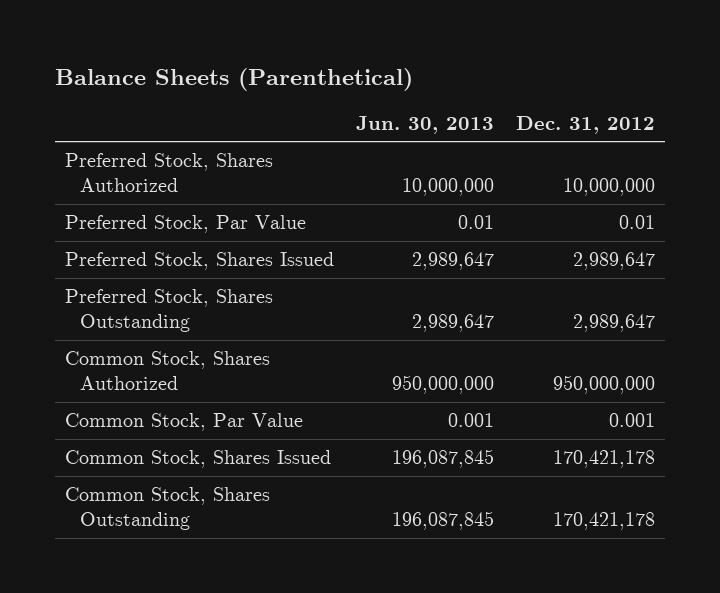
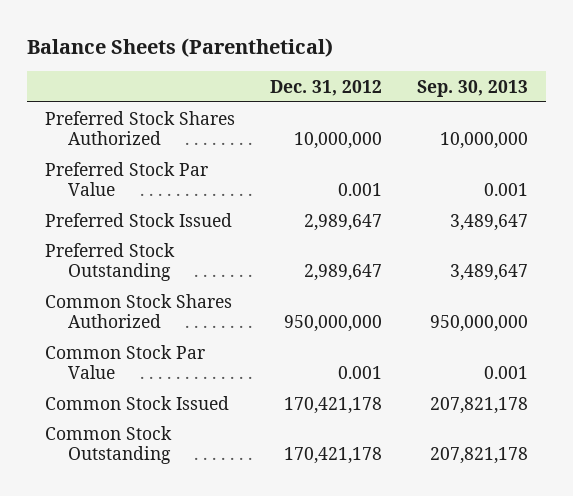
- | Jun. 30, 2013 | Dec. 31, 2012
+ | Dec. 31, 2012 | Sep. 30, 2013
- Preferred Stock, Shares Authorized | 10,000,000 | 10,000,000
- Preferred Stock, Par Value | 0.01 | 0.01
- Preferred Stock, Shares Issued | 2,989,647 | 2,989,647
- Preferred Stock, Shares Outstanding | 2,989,647 | 2,989,647
- Common Stock, Shares Authorized | 950,000,000 | 950,000,000
- Common Stock, Par Value | 0.001 | 0.001
- Common Stock, Shares Issued | 196,087,845 | 170,421,178
- Common Stock, Shares Outstanding | 196,087,845 | 170,421,178
+ Preferred Stock Shares Authorized | 10,000,000 | 10,000,000
+ Preferred Stock Par Value | 0.001 | 0.001
+ Preferred Stock Issued | 2,989,647 | 3,489,647
+ Preferred Stock Outstanding | 2,989,647 | 3,489,647
+ Common Stock Shares Authorized | 950,000,000 | 950,000,000
+ Common Stock Par Value | 0.001 | 0.001
+ Common Stock Issued | 170,421,178 | 207,821,178
+ Common Stock Outstanding | 170,421,178 | 207,821,178

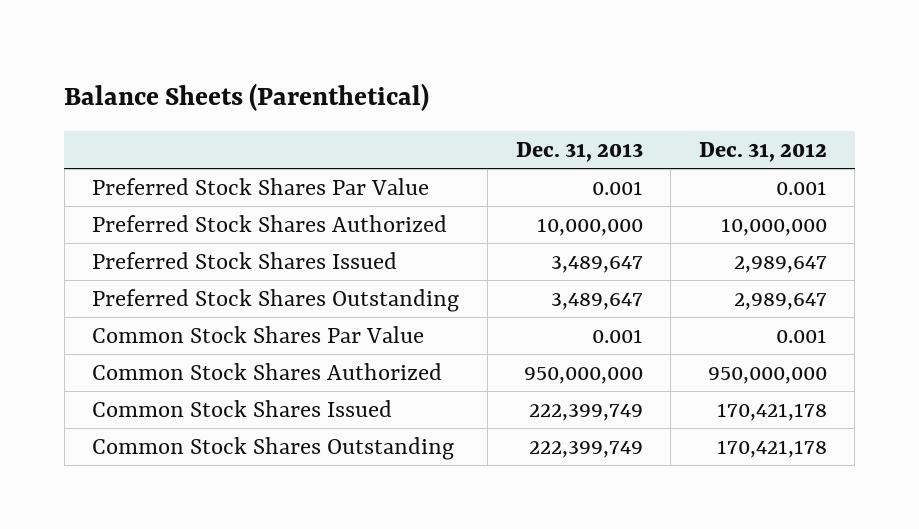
- | Dec. 31, 2012 | Sep. 30, 2013
+ | Dec. 31, 2013 | Dec. 31, 2012
+ Preferred Stock Shares Par Value | 0.001 | 0.001
- Preferred Stock Par Value | 0.001 | 0.001
- Preferred Stock Issued | 2,989,647 | 3,489,647
- Preferred Stock Outstanding | 2,989,647 | 3,489,647
+ Preferred Stock Shares Issued | 3,489,647 | 2,989,647
+ Preferred Stock Shares Outstanding | 3,489,647 | 2,989,647
+ Common Stock Shares Par Value | 0.001 | 0.001
- Common Stock Par Value | 0.001 | 0.001
- Common Stock Issued | 170,421,178 | 207,821,178
- Common Stock Outstanding | 170,421,178 | 207,821,178
+ Common Stock Shares Issued | 222,399,749 | 170,421,178
+ Common Stock Shares Outstanding | 222,399,749 | 170,421,178

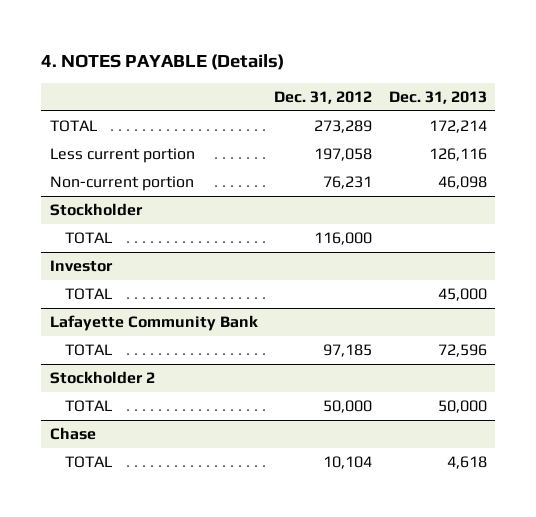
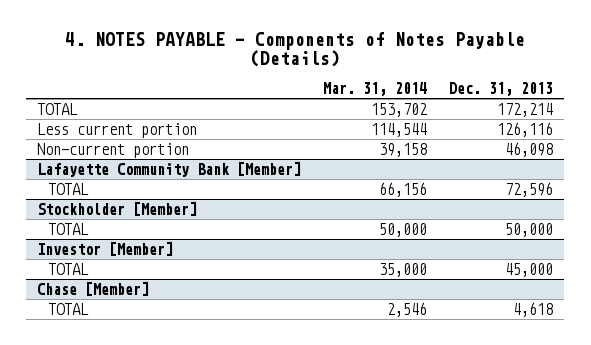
- 4. NOTES PAYABLE (Details)
+ 4. NOTES PAYABLE - Components of Notes Payable (Details)
- | Dec. 31, 2012 | Dec. 31, 2013
+ | Mar. 31, 2014 | Dec. 31, 2013
- Stockholder
- TOTAL | 116,000 |
- Investor
- TOTAL | | 45,000
- Lafayette Community Bank
+ Lafayette Community Bank [Member]
- Stockholder 2
+ Stockholder [Member]
- Chase
+ Investor [Member]
+ TOTAL | 35,000 | 45,000
+ Chase [Member]

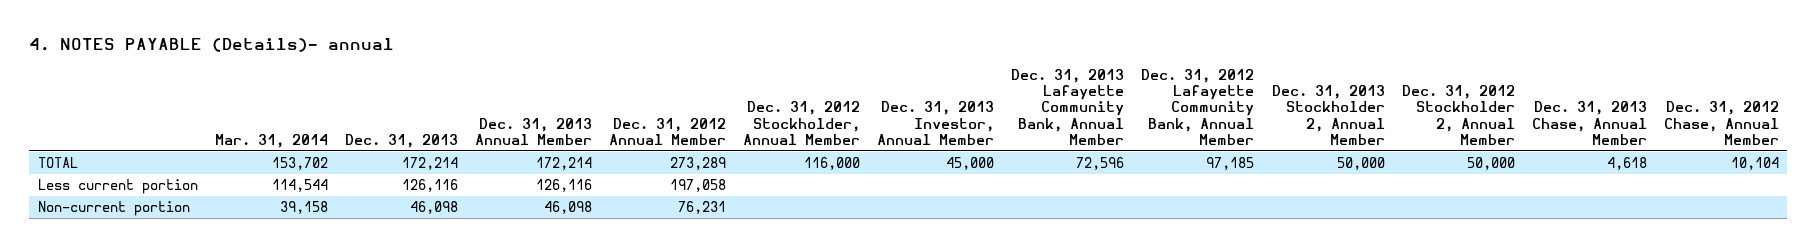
- 4. NOTES PAYABLE - Components of Notes Payable (Details)
+ 4. NOTES PAYABLE (Details)- annual
- | Mar. 31, 2014 | Dec. 31, 2013
+ | Mar. 31, 2014 | Dec. 31, 2013 | Dec. 31, 2013 Annual Member | Dec. 31, 2012 Annual Member | Dec. 31, 2012 Stockholder, Annual Member | Dec. 31, 2013 Investor, Annual Member | Dec. 31, 2013 Lafayette Community Bank, Annual Member | Dec. 31, 2012 Lafayette Community Bank, Annual Member | Dec. 31, 2013 Stockholder 2, Annual Member | Dec. 31, 2012 Stockholder 2, Annual Member | Dec. 31, 2013 Chase, Annual Member | Dec. 31, 2012 Chase, Annual Member
- Lafayette Community Bank [Member]
- TOTAL | 66,156 | 72,596
- Stockholder [Member]
- TOTAL | 50,000 | 50,000
- Investor [Member]
- TOTAL | 35,000 | 45,000
- Chase [Member]
- TOTAL | 2,546 | 4,618

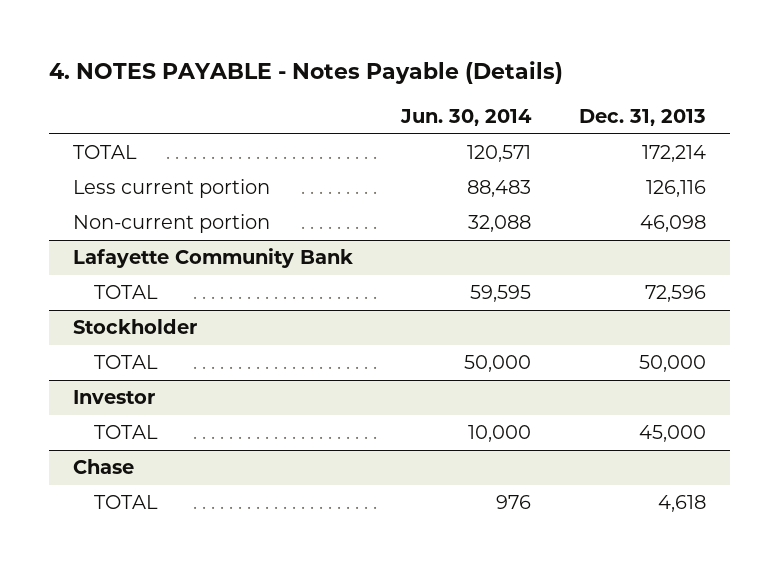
- 4. NOTES PAYABLE (Details)- annual
+ 4. NOTES PAYABLE - Notes Payable (Details)
- | Mar. 31, 2014 | Dec. 31, 2013 | Dec. 31, 2013 Annual Member | Dec. 31, 2012 Annual Member | Dec. 31, 2012 Stockholder, Annual Member | Dec. 31, 2013 Investor, Annual Member | Dec. 31, 2013 Lafayette Community Bank, Annual Member | Dec. 31, 2012 Lafayette Community Bank, Annual Member | Dec. 31, 2013 Stockholder 2, Annual Member | Dec. 31, 2012 Stockholder 2, Annual Member | Dec. 31, 2013 Chase, Annual Member | Dec. 31, 2012 Chase, Annual Member
+ | Jun. 30, 2014 | Dec. 31, 2013
+ Lafayette Community Bank
+ TOTAL | 59,595 | 72,596
+ Stockholder
+ TOTAL | 50,000 | 50,000
+ Investor
+ TOTAL | 10,000 | 45,000
+ Chase
+ TOTAL | 976 | 4,618

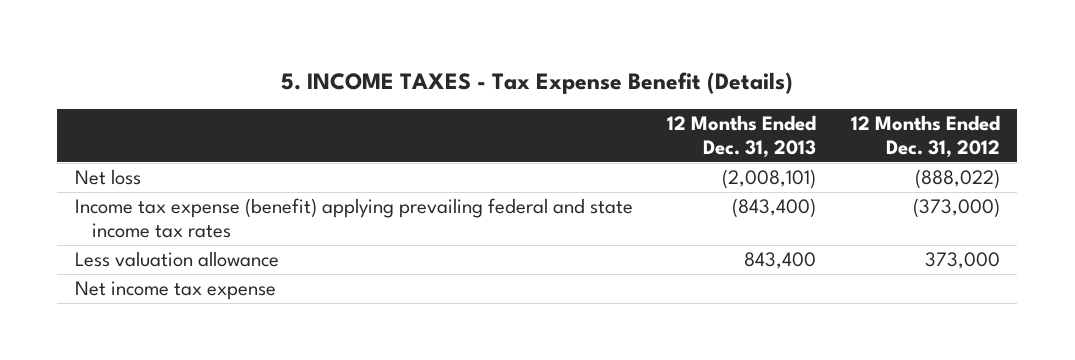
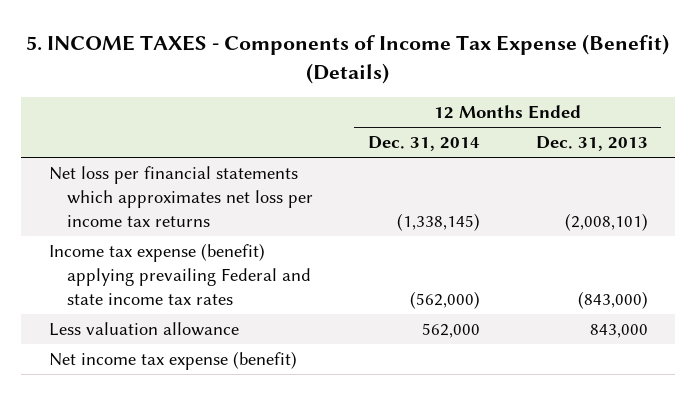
- 5. INCOME TAXES - Tax Expense Benefit (Details)
+ 5. INCOME TAXES - Components of Income Tax Expense (Benefit) (Details)
- | 12 Months Ended Dec. 31, 2013 | 12 Months Ended Dec. 31, 2012
+ | 12 Months Ended Dec. 31, 2014 | 12 Months Ended Dec. 31, 2013
- Net loss | (2,008,101) | (888,022)
- Income tax expense (benefit) applying prevailing federal and state income tax rates | (843,400) | (373,000)
- Less valuation allowance | 843,400 | 373,000
- Net income tax expense
+ Net loss per financial statements which approximates net loss per income tax returns | (1,338,145) | (2,008,101)
+ Income tax expense (benefit) applying prevailing Federal and state income tax rates | (562,000) | (843,000)
+ Less valuation allowance | 562,000 | 843,000
+ Net income tax expense (benefit)

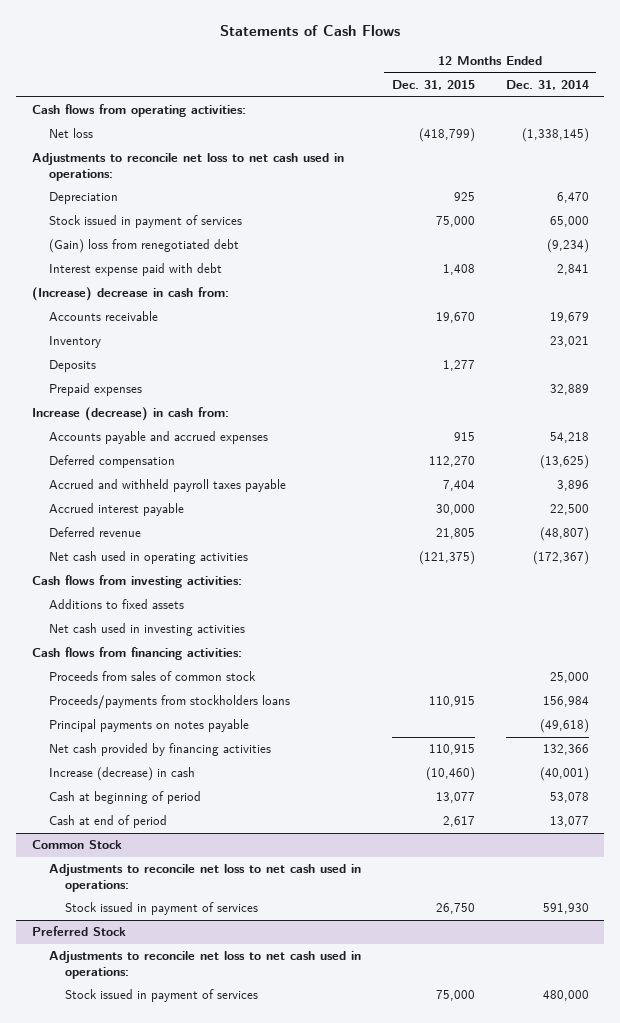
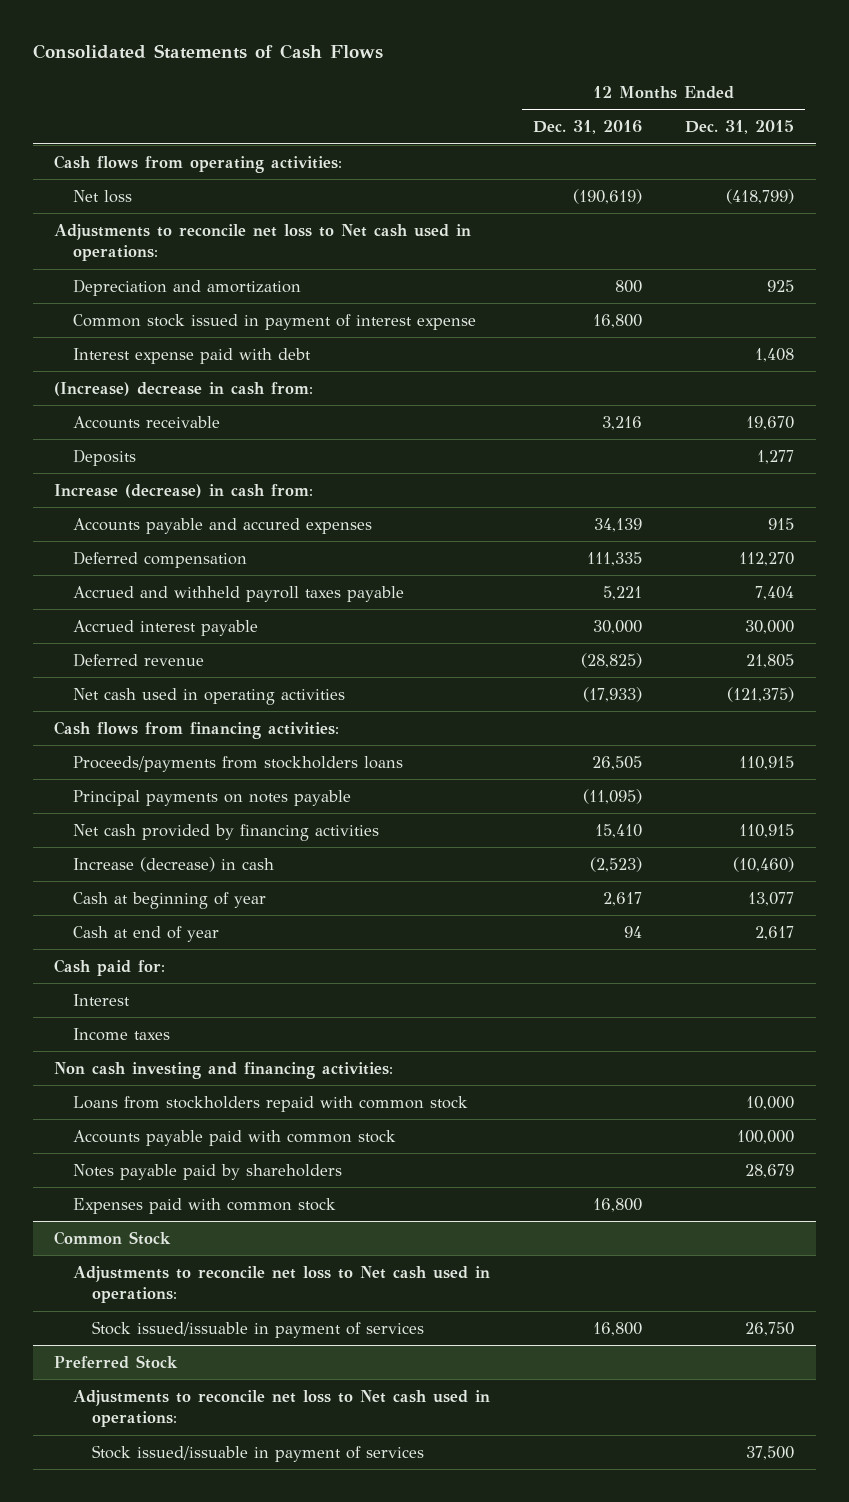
- Statements of Cash Flows
+ Consolidated Statements of Cash Flows
- | 12 Months Ended Dec. 31, 2015 | 12 Months Ended Dec. 31, 2014
+ | 12 Months Ended Dec. 31, 2016 | 12 Months Ended Dec. 31, 2015
- Adjustments to reconcile net loss to net cash used in operations:
- Depreciation | 925 | 6,470
- Stock issued in payment of services | 75,000 | 65,000
- (Gain) loss from renegotiated debt | | (9,234)
+ Adjustments to reconcile net loss to Net cash used in operations:
+ Depreciation and amortization | 800 | 925
+ Common stock issued in payment of interest expense | 16,800 |
- Inventory | | 23,021
- Prepaid expenses | | 32,889
- Accounts payable and accrued expenses | 915 | 54,218
+ Accounts payable and accured expenses | 34,139 | 915
- Cash flows from investing activities:
- Additions to fixed assets
- Net cash used in investing activities
- Proceeds from sales of common stock | | 25,000
- Cash at beginning of period | 13,077 | 53,078
- Cash at end of period | 2,617 | 13,077
+ Cash at beginning of year | 2,617 | 13,077
+ Cash at end of year | 94 | 2,617
+ Cash paid for:
+ Interest
+ Income taxes
+ Non cash investing and financing activities:
+ Loans from stockholders repaid with common stock | | 10,000
+ Accounts payable paid with common stock | | 100,000
+ Notes payable paid by shareholders | | 28,679
+ Expenses paid with common stock | 16,800 |
@ Common Stock
- Adjustments to reconcile net loss to net cash used in operations:
- Stock issued in payment of services | 26,750 | 591,930
+ Adjustments to reconcile net loss to Net cash used in operations:
+ Stock issued/issuable in payment of services | 16,800 | 26,750
@ Preferred Stock
- Adjustments to reconcile net loss to net cash used in operations:
- Stock issued in payment of services | 75,000 | 480,000
+ Adjustments to reconcile net loss to Net cash used in operations:
+ Stock issued/issuable in payment of services | | 37,500

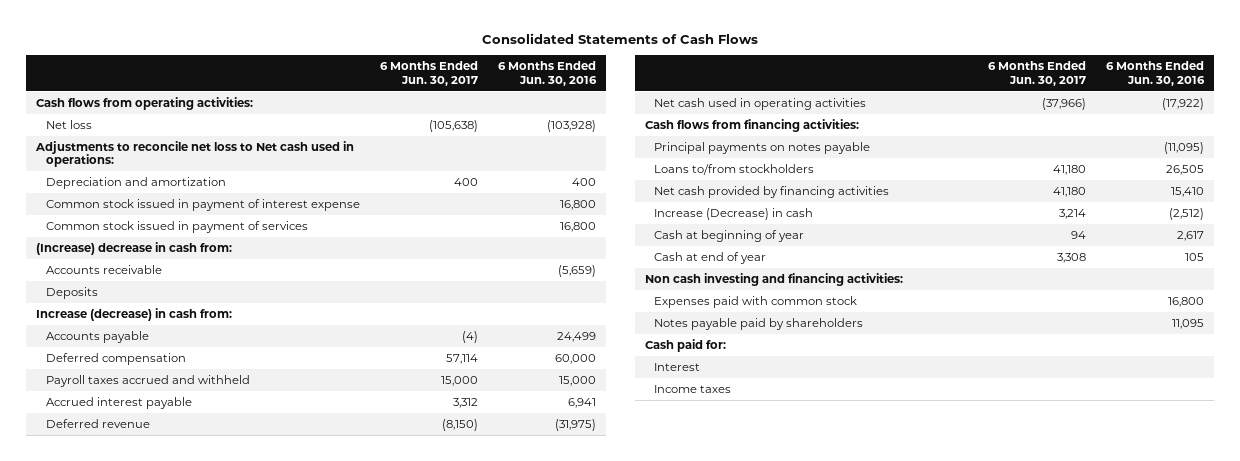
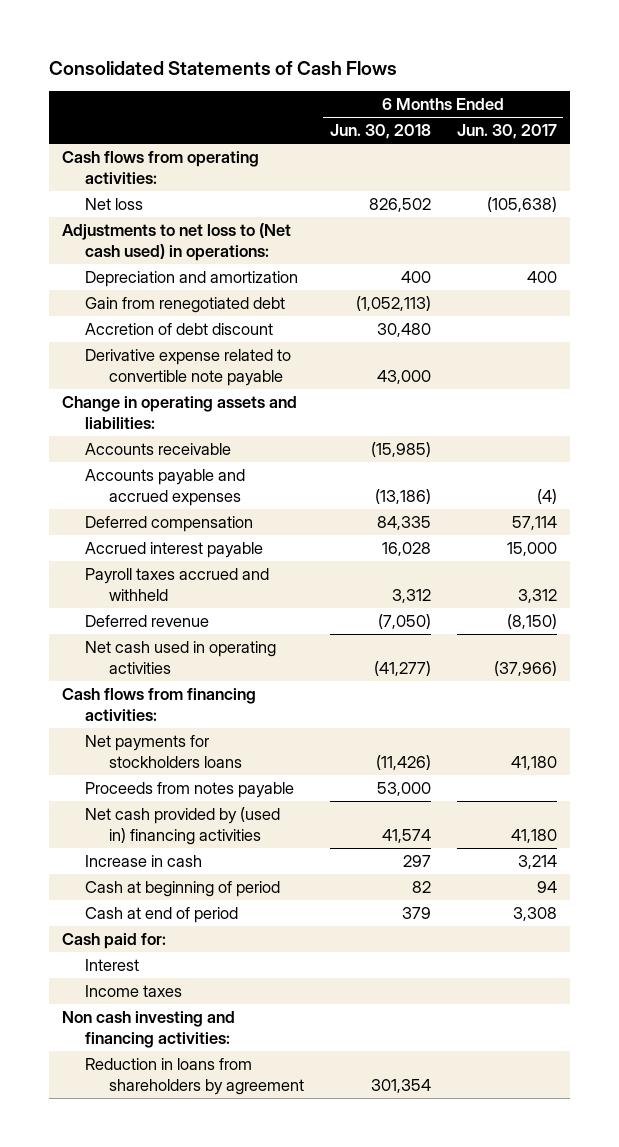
- | 6 Months Ended Jun. 30, 2017 | 6 Months Ended Jun. 30, 2016
+ | 6 Months Ended Jun. 30, 2018 | 6 Months Ended Jun. 30, 2017
- Adjustments to reconcile net loss to Net cash used in operations:
+ Adjustments to net loss to (Net cash used) in operations:
- Common stock issued in payment of interest expense | | 16,800
- Common stock issued in payment of services | | 16,800
- (Increase) decrease in cash from:
+ Gain from renegotiated debt | (1,052,113) |
+ Accretion of debt discount | 30,480 |
+ Derivative expense related to convertible note payable | 43,000 |
+ Change in operating assets and liabilities:
- Deposits
- Increase (decrease) in cash from:
- Accounts payable | (4) | 24,499
+ Accounts payable and accrued expenses | (13,186) | (4)
- Payroll taxes accrued and withheld | 15,000 | 15,000
- Accrued interest payable | 3,312 | 6,941
+ Accrued interest payable | 16,028 | 15,000
+ Payroll taxes accrued and withheld | 3,312 | 3,312
- Principal payments on notes payable | | (11,095)
- Loans to/from stockholders | 41,180 | 26,505
- Net cash provided by financing activities | 41,180 | 15,410
- Increase (Decrease) in cash | 3,214 | (2,512)
- Cash at beginning of year | 94 | 2,617
- Cash at end of year | 3,308 | 105
- Expenses paid with common stock | | 16,800
- Notes payable paid by shareholders | | 11,095
+ Net payments for stockholders loans | (11,426) | 41,180
+ Proceeds from notes payable | 53,000 |
+ Net cash provided by (used in) financing activities | 41,574 | 41,180
+ Increase in cash | 297 | 3,214
+ Cash at beginning of period | 82 | 94
+ Cash at end of period | 379 | 3,308
moved down: Non cash investing and financing activities:
+ Reduction in loans from shareholders by agreement | 301,354 |

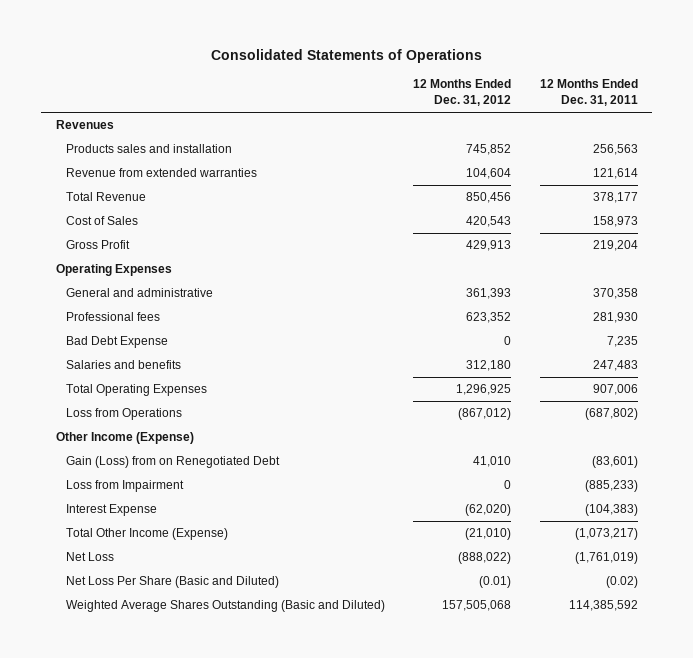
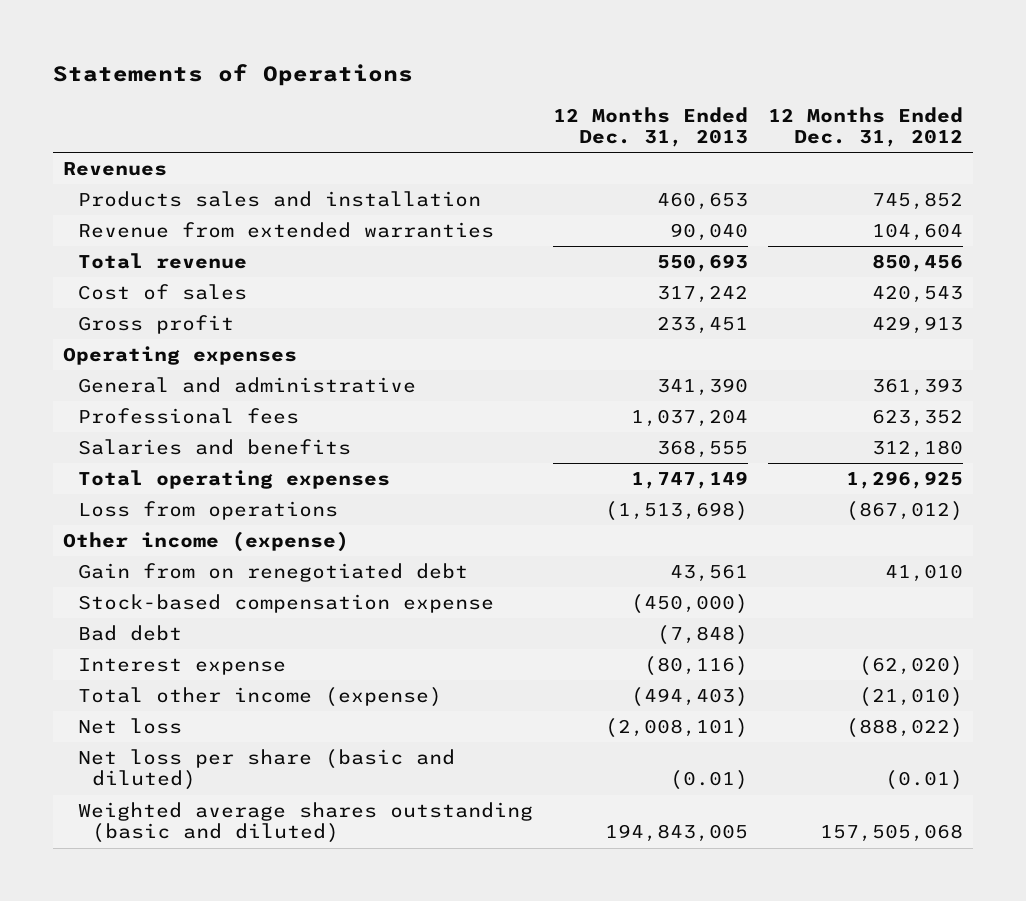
- Consolidated Statements of Operations
+ Statements of Operations
- | 12 Months Ended Dec. 31, 2012 | 12 Months Ended Dec. 31, 2011
+ | 12 Months Ended Dec. 31, 2013 | 12 Months Ended Dec. 31, 2012
- Total Revenue | 850,456 | 378,177
- Cost of Sales | 420,543 | 158,973
- Gross Profit | 429,913 | 219,204
- Operating Expenses
+ Total revenue | 550,693 | 850,456
+ Cost of sales | 317,242 | 420,543
+ Gross profit | 233,451 | 429,913
+ Operating expenses
- Bad Debt Expense | 0 | 7,235
- Total Operating Expenses | 1,296,925 | 907,006
- Loss from Operations | (867,012) | (687,802)
- Other Income (Expense)
- Gain (Loss) from on Renegotiated Debt | 41,010 | (83,601)
- Loss from Impairment | 0 | (885,233)
- Interest Expense | (62,020) | (104,383)
- Total Other Income (Expense) | (21,010) | (1,073,217)
- Net Loss | (888,022) | (1,761,019)
- Net Loss Per Share (Basic and Diluted) | (0.01) | (0.02)
- Weighted Average Shares Outstanding (Basic and Diluted) | 157,505,068 | 114,385,592
+ Total operating expenses | 1,747,149 | 1,296,925
+ Loss from operations | (1,513,698) | (867,012)
+ Other income (expense)
+ Gain from on renegotiated debt | 43,561 | 41,010
+ Stock-based compensation expense | (450,000) |
+ Bad debt | (7,848) |
+ Interest expense | (80,116) | (62,020)
+ Total other income (expense) | (494,403) | (21,010)
+ Net loss | (2,008,101) | (888,022)
+ Net loss per share (basic and diluted) | (0.01) | (0.01)
+ Weighted average shares outstanding (basic and diluted) | 194,843,005 | 157,505,068

